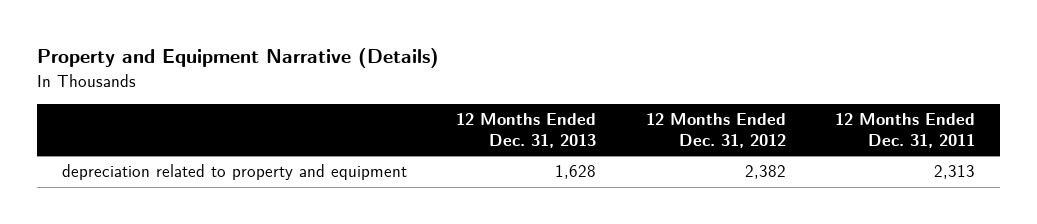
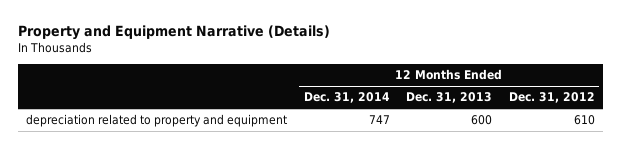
- | 12 Months Ended Dec. 31, 2013 | 12 Months Ended Dec. 31, 2012 | 12 Months Ended Dec. 31, 2011
+ | 12 Months Ended Dec. 31, 2014 | 12 Months Ended Dec. 31, 2013 | 12 Months Ended Dec. 31, 2012
- depreciation related to property and equipment | 1,628 | 2,382 | 2,313
+ depreciation related to property and equipment | 747 | 600 | 610

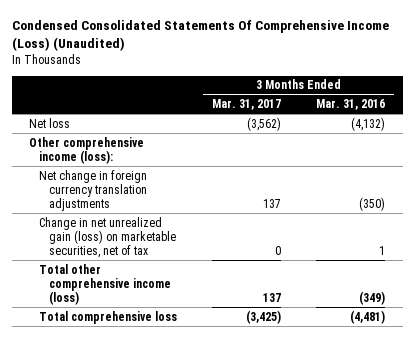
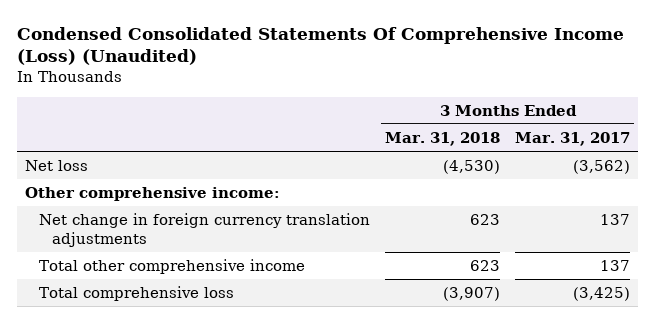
- | 3 Months Ended Mar. 31, 2017 | 3 Months Ended Mar. 31, 2016
+ | 3 Months Ended Mar. 31, 2018 | 3 Months Ended Mar. 31, 2017
- Other comprehensive income (loss):
+ Other comprehensive income:
- Change in net unrealized gain (loss) on marketable securities, net of tax | 0 | 1
- Total other comprehensive income (loss) | 137 | (349)
+ Total other comprehensive income | 623 | 137

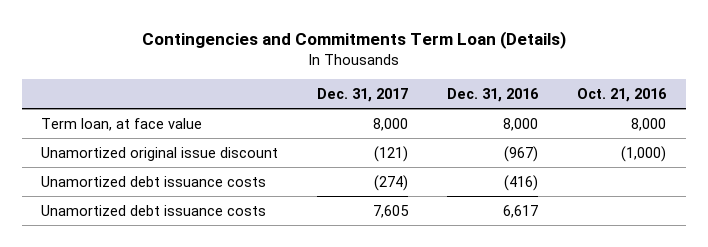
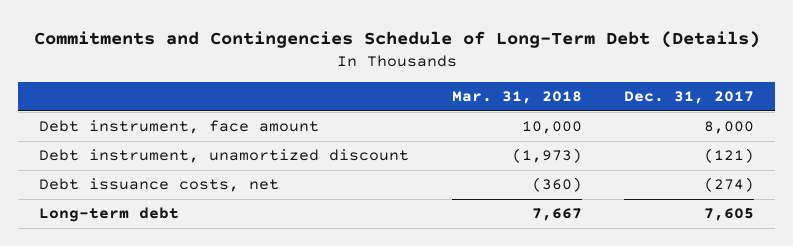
- Contingencies and Commitments Term Loan (Details)
+ Commitments and Contingencies Schedule of Long-Term Debt (Details)
- | Dec. 31, 2017 | Dec. 31, 2016 | Oct. 21, 2016
+ | Mar. 31, 2018 | Dec. 31, 2017
- Term loan, at face value | 8,000 | 8,000 | 8,000
- Unamortized original issue discount | (121) | (967) | (1,000)
- Unamortized debt issuance costs | (274) | (416) |
- Unamortized debt issuance costs | 7,605 | 6,617 |
+ Debt instrument, face amount | 10,000 | 8,000
+ Debt instrument, unamortized discount | (1,973) | (121)
+ Debt issuance costs, net | (360) | (274)
+ Long-term debt | 7,667 | 7,605

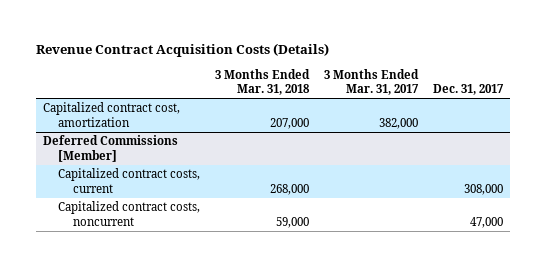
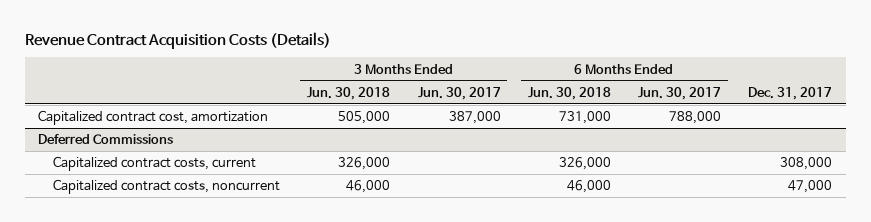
- | 3 Months Ended Mar. 31, 2018 | 3 Months Ended Mar. 31, 2017 | Dec. 31, 2017
+ | 3 Months Ended Jun. 30, 2018 | 3 Months Ended Jun. 30, 2017 | 6 Months Ended Jun. 30, 2018 | 6 Months Ended Jun. 30, 2017 | Dec. 31, 2017
- Deferred Commissions [Member]
+ Deferred Commissions

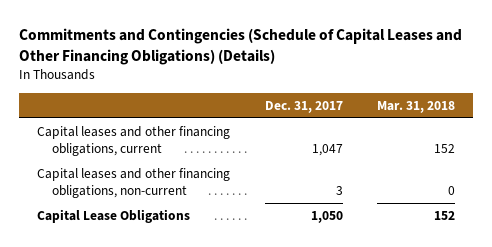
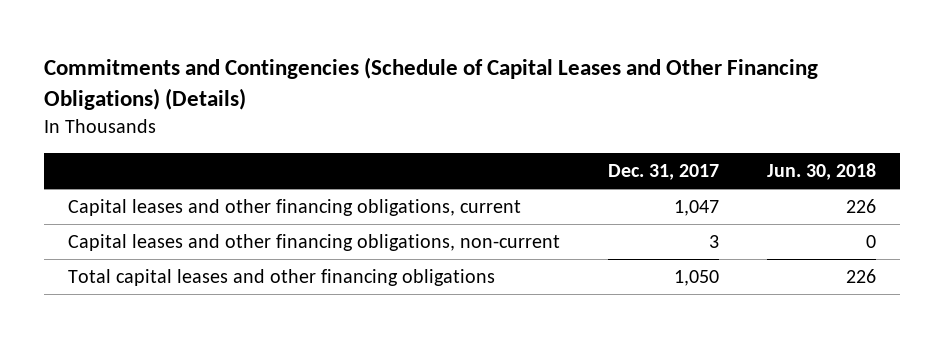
- | Dec. 31, 2017 | Mar. 31, 2018
+ | Dec. 31, 2017 | Jun. 30, 2018
- Capital Lease Obligations | 1,050 | 152
+ Total capital leases and other financing obligations | 1,050 | 226

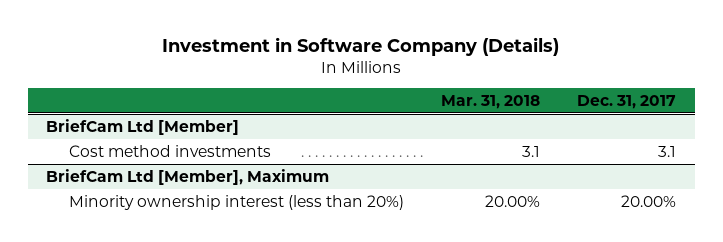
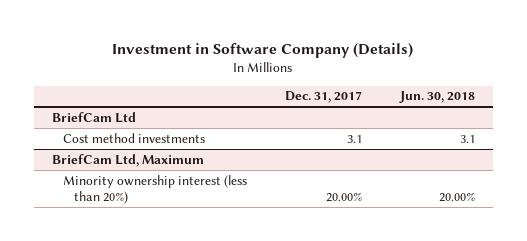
- | Mar. 31, 2018 | Dec. 31, 2017
+ | Dec. 31, 2017 | Jun. 30, 2018
- BriefCam Ltd [Member]
+ BriefCam Ltd
- BriefCam Ltd [Member], Maximum
+ BriefCam Ltd, Maximum

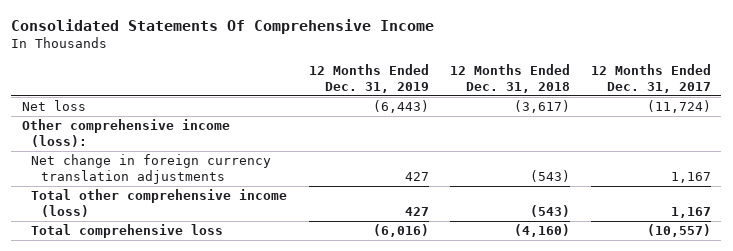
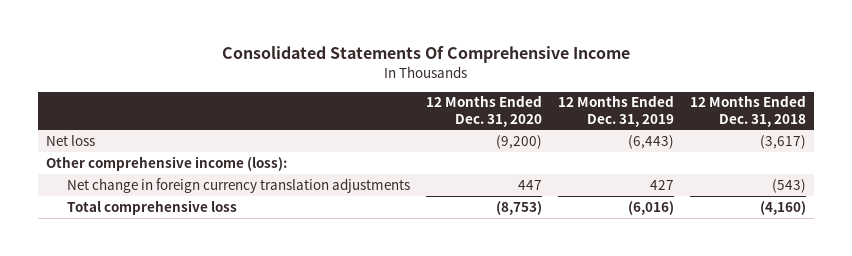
- | 12 Months Ended Dec. 31, 2019 | 12 Months Ended Dec. 31, 2018 | 12 Months Ended Dec. 31, 2017
+ | 12 Months Ended Dec. 31, 2020 | 12 Months Ended Dec. 31, 2019 | 12 Months Ended Dec. 31, 2018
- Total other comprehensive income (loss) | 427 | (543) | 1,167

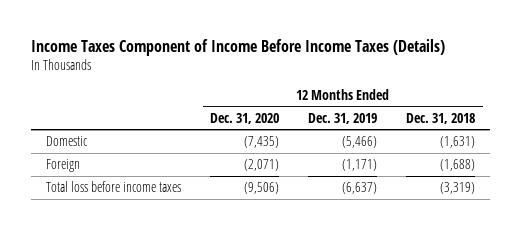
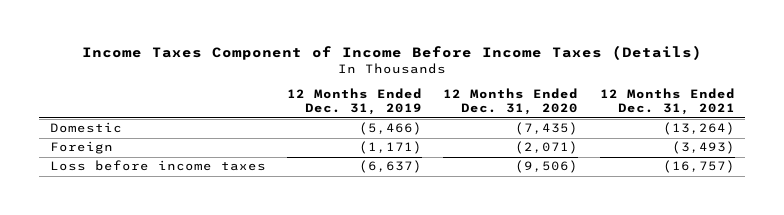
- | 12 Months Ended Dec. 31, 2020 | 12 Months Ended Dec. 31, 2019 | 12 Months Ended Dec. 31, 2018
+ | 12 Months Ended Dec. 31, 2019 | 12 Months Ended Dec. 31, 2020 | 12 Months Ended Dec. 31, 2021
- Total loss before income taxes | (9,506) | (6,637) | (3,319)
+ Loss before income taxes | (6,637) | (9,506) | (16,757)

